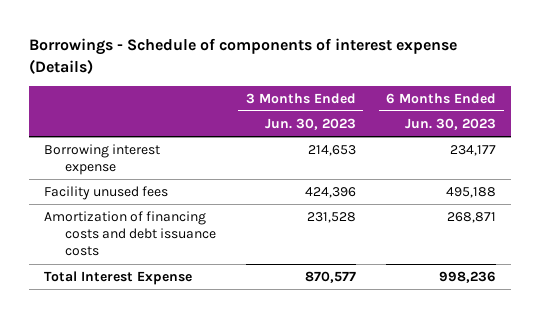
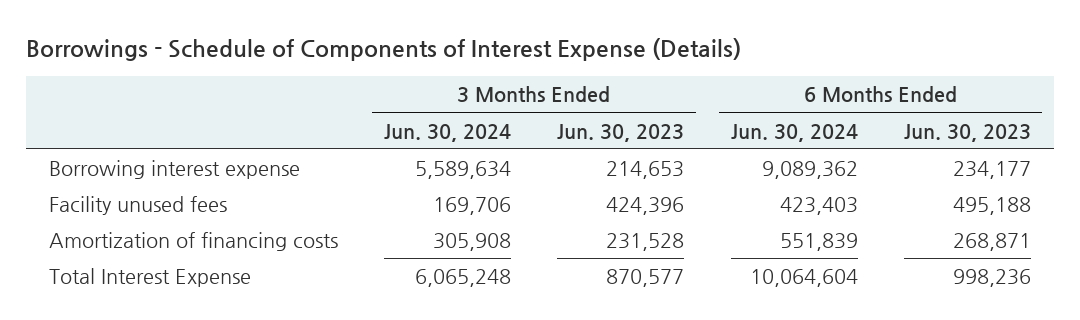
- Borrowings - Schedule of components of interest expense (Details)
+ Borrowings - Schedule of Components of Interest Expense (Details)
- | 3 Months Ended Jun. 30, 2023 | 6 Months Ended Jun. 30, 2023
+ | 3 Months Ended Jun. 30, 2024 | 3 Months Ended Jun. 30, 2023 | 6 Months Ended Jun. 30, 2024 | 6 Months Ended Jun. 30, 2023
- Amortization of financing costs and debt issuance costs | 231,528 | 268,871
+ Amortization of financing costs | 305,908 | 231,528 | 551,839 | 268,871

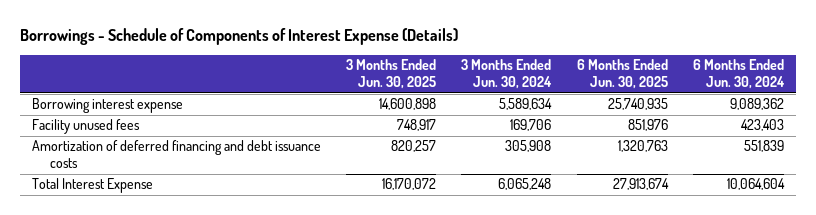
- | 3 Months Ended Jun. 30, 2024 | 3 Months Ended Jun. 30, 2023 | 6 Months Ended Jun. 30, 2024 | 6 Months Ended Jun. 30, 2023
+ | 3 Months Ended Jun. 30, 2025 | 3 Months Ended Jun. 30, 2024 | 6 Months Ended Jun. 30, 2025 | 6 Months Ended Jun. 30, 2024
- Amortization of financing costs | 305,908 | 231,528 | 551,839 | 268,871
+ Amortization of deferred financing and debt issuance costs | 820,257 | 305,908 | 1,320,763 | 551,839

